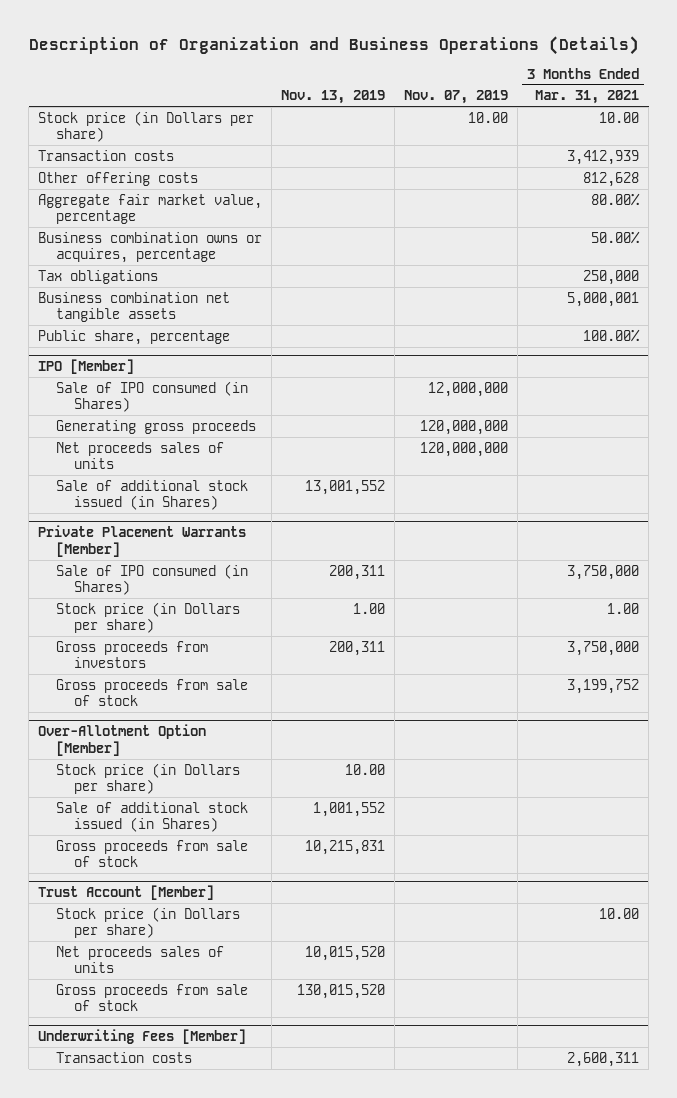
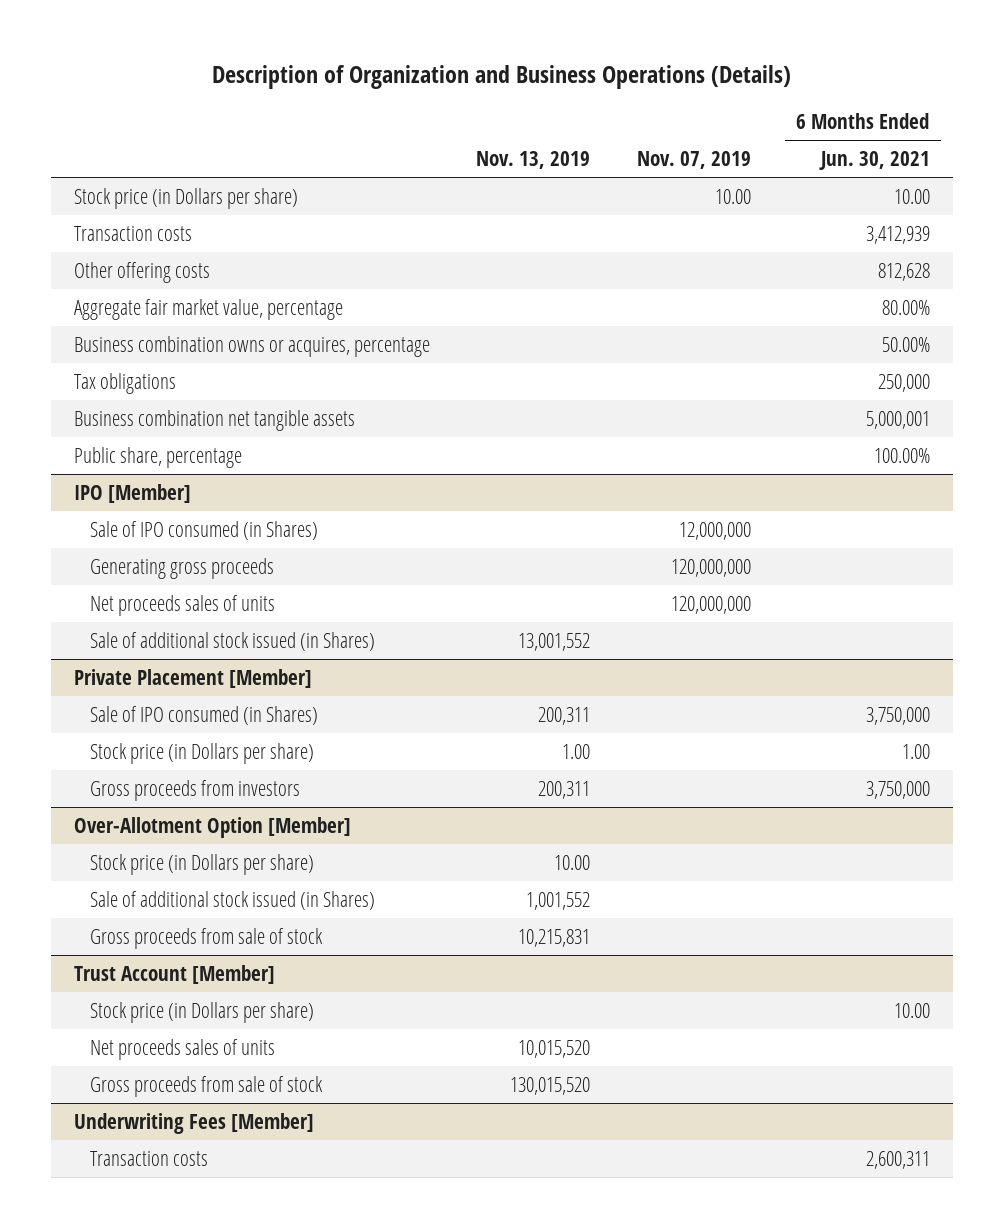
- | Nov. 13, 2019 | Nov. 07, 2019 | 3 Months Ended Mar. 31, 2021
+ | Nov. 13, 2019 | Nov. 07, 2019 | 6 Months Ended Jun. 30, 2021
- Private Placement Warrants [Member]
+ Private Placement [Member]
- Gross proceeds from sale of stock | | | 3,199,752

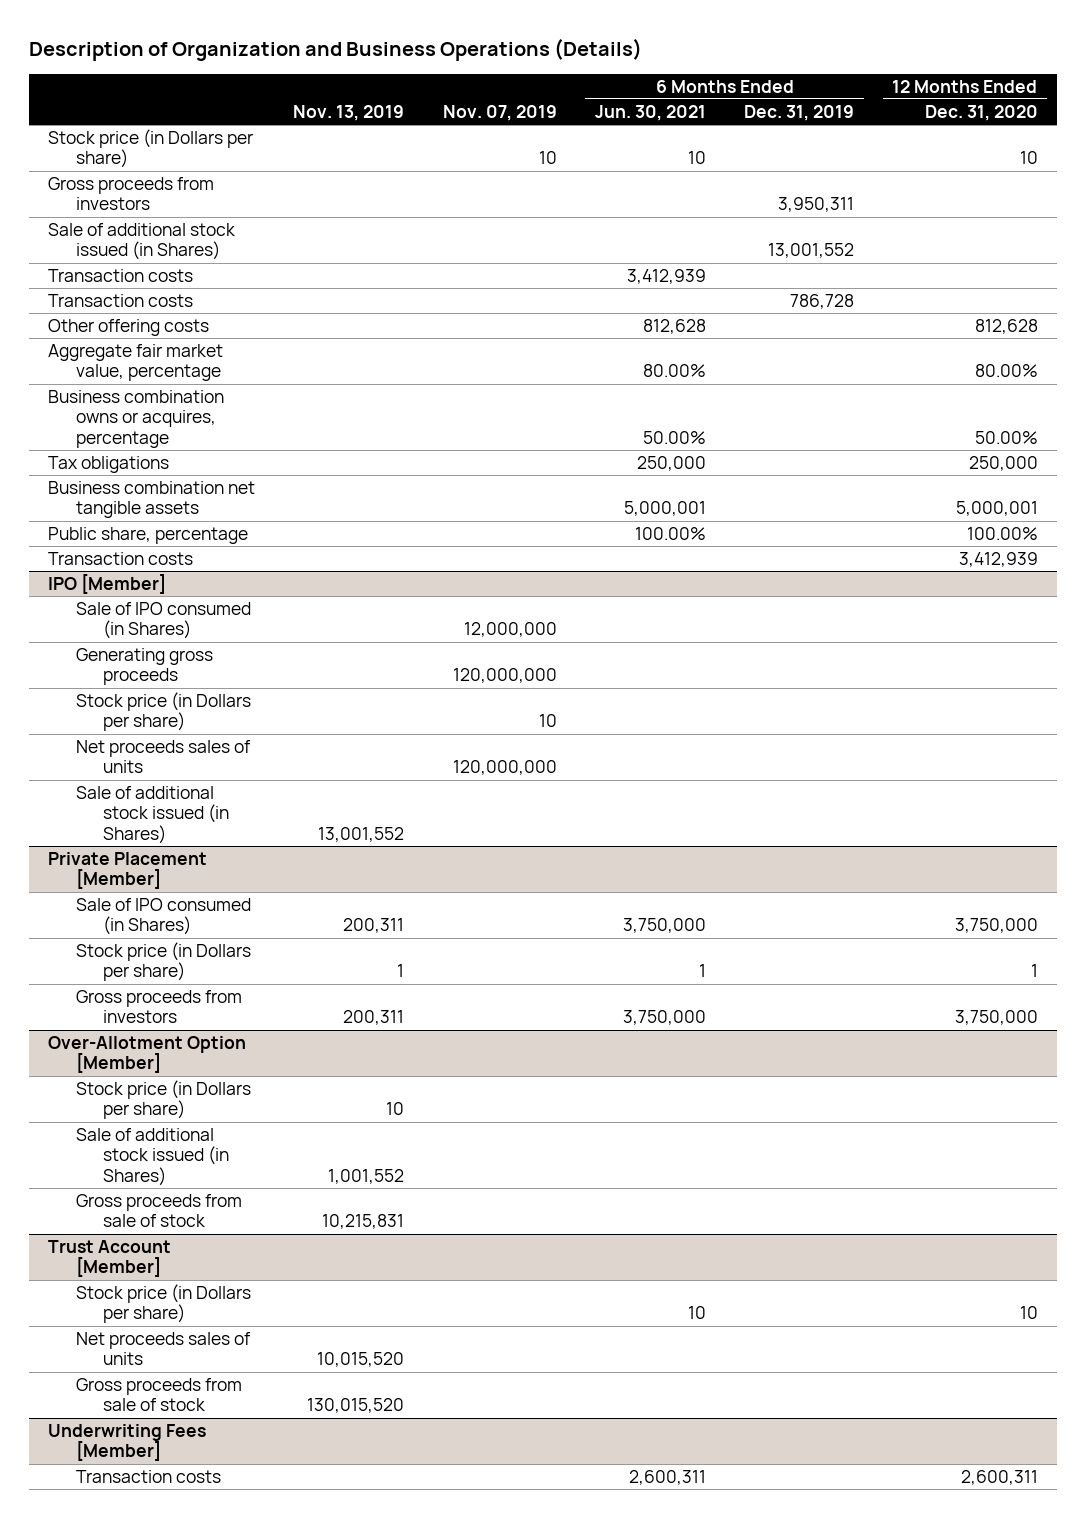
- | Nov. 13, 2019 | Nov. 07, 2019 | 6 Months Ended Jun. 30, 2021
+ | Nov. 13, 2019 | Nov. 07, 2019 | 6 Months Ended Jun. 30, 2021 | 6 Months Ended Dec. 31, 2019 | 12 Months Ended Dec. 31, 2020
- Stock price (in Dollars per share) | | 10.00 | 10.00
+ Stock price (in Dollars per share) | | 10 | 10 | | 10
+ Gross proceeds from investors | | | | 3,950,311 |
+ Sale of additional stock issued (in Shares) | | | | 13,001,552 |
+ Transaction costs | | | | 786,728 |
+ Transaction costs | | | | | 3,412,939
@ IPO [Member]
+ Stock price (in Dollars per share) | | 10 | | |
@ Private Placement [Member]
- Stock price (in Dollars per share) | 1.00 | | 1.00
+ Stock price (in Dollars per share) | 1 | | 1 | | 1
@ Over-Allotment Option [Member]
- Stock price (in Dollars per share) | 10.00 | |
+ Stock price (in Dollars per share) | 10 | | | |
@ Trust Account [Member]
- Stock price (in Dollars per share) | | | 10.00
+ Stock price (in Dollars per share) | | | 10 | | 10

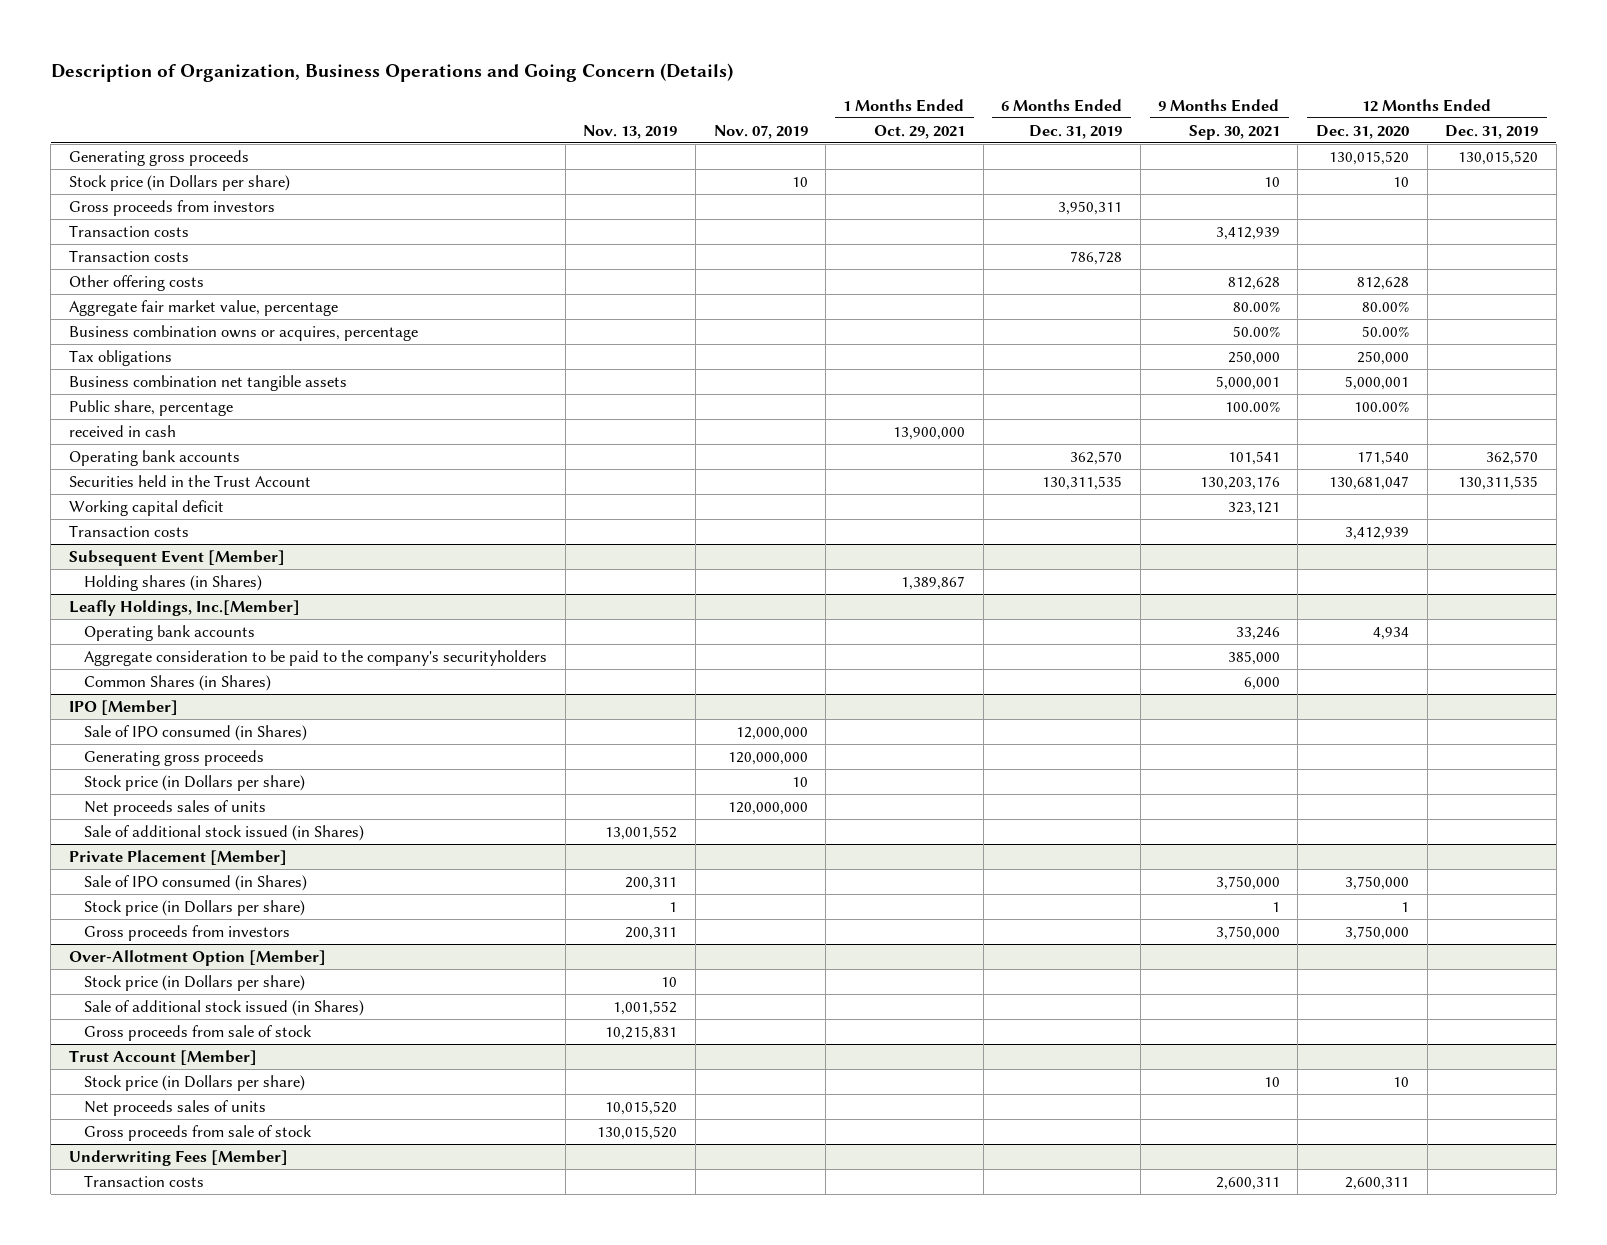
- Description of Organization and Business Operations (Details)
+ Description of Organization, Business Operations and Going Concern (Details)
- | Nov. 13, 2019 | Nov. 07, 2019 | 6 Months Ended Jun. 30, 2021 | 6 Months Ended Dec. 31, 2019 | 12 Months Ended Dec. 31, 2020
+ | Nov. 13, 2019 | Nov. 07, 2019 | 1 Months Ended Oct. 29, 2021 | 6 Months Ended Dec. 31, 2019 | 9 Months Ended Sep. 30, 2021 | 12 Months Ended Dec. 31, 2020 | 12 Months Ended Dec. 31, 2019
+ Generating gross proceeds | | | | | | 130,015,520 | 130,015,520
- Sale of additional stock issued (in Shares) | | | | 13,001,552 |
+ received in cash | | | 13,900,000 | | | |
+ Operating bank accounts | | | | 362,570 | 101,541 | 171,540 | 362,570
+ Securities held in the Trust Account | | | | 130,311,535 | 130,203,176 | 130,681,047 | 130,311,535
+ Working capital deficit | | | | | 323,121 | |
+ Subsequent Event [Member]
+ Holding shares (in Shares) | | | 1,389,867 | | | |
+ Leafly Holdings, Inc.[Member]
+ Operating bank accounts | | | | | 33,246 | 4,934 |
+ Aggregate consideration to be paid to the company's securityholders | | | | | 385,000 | |
+ Common Shares (in Shares) | | | | | 6,000 | |

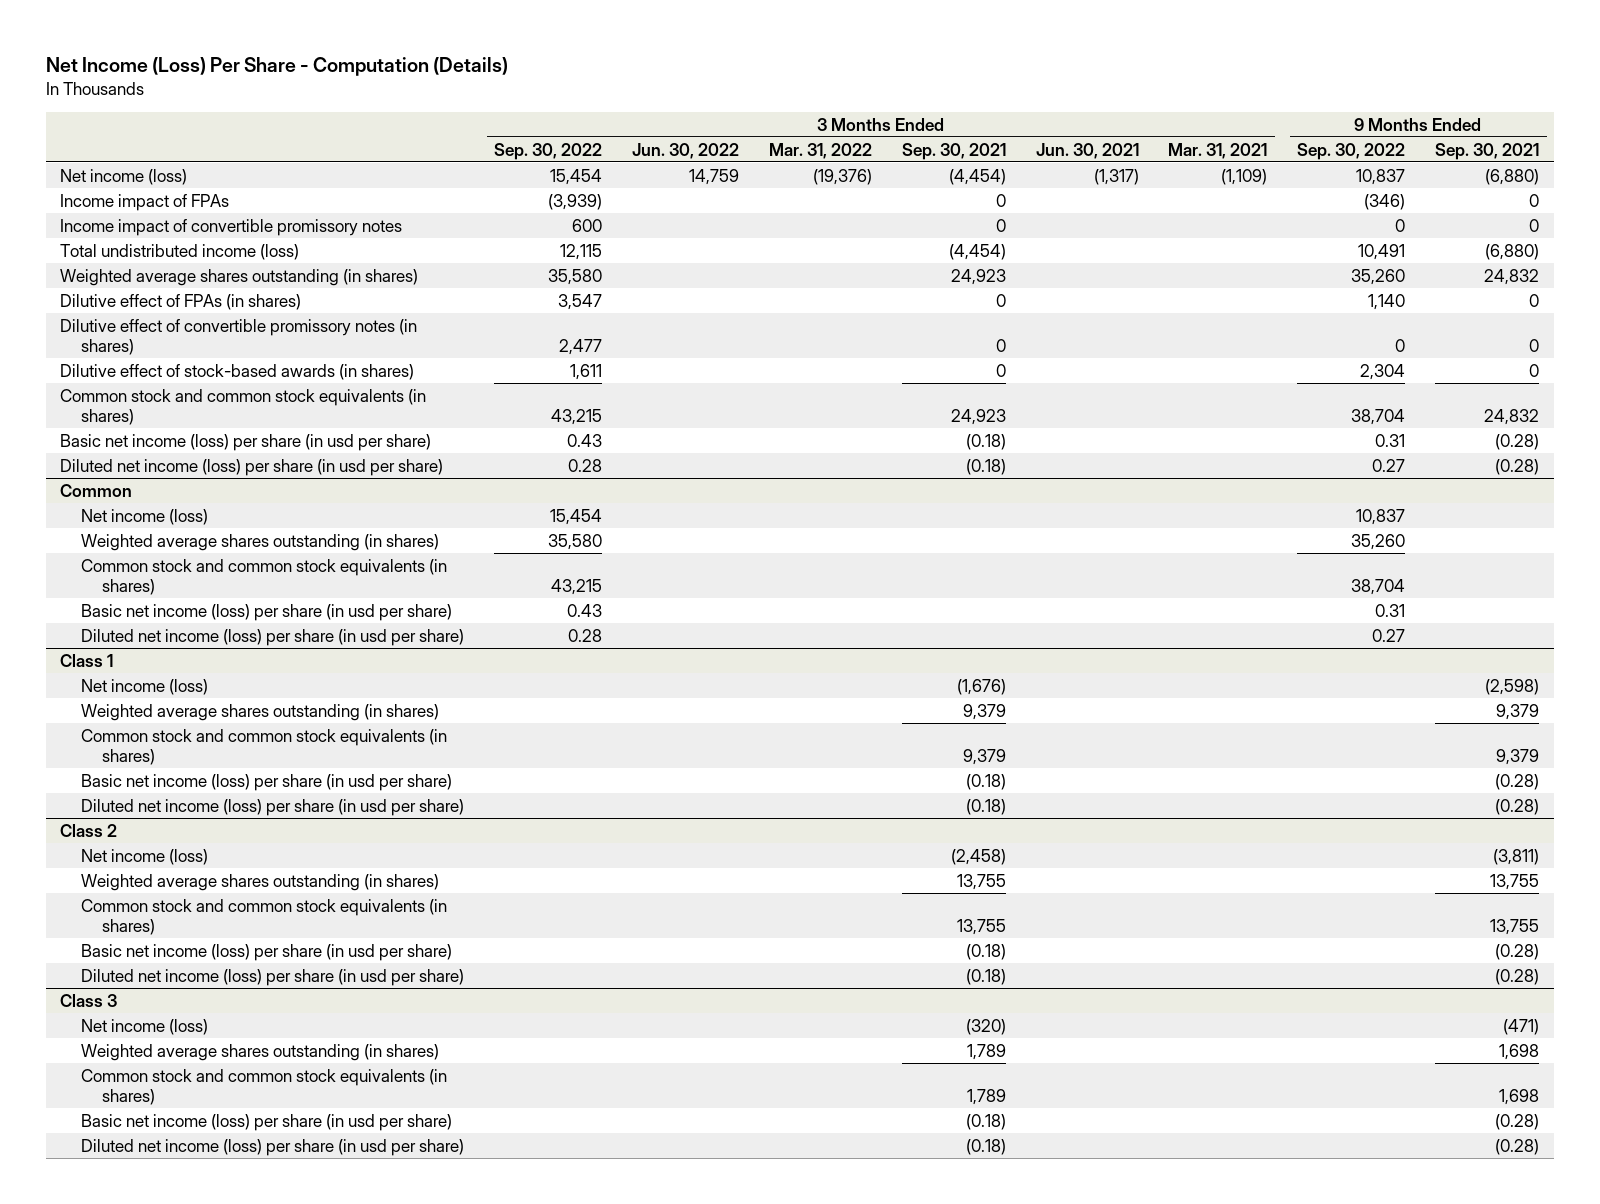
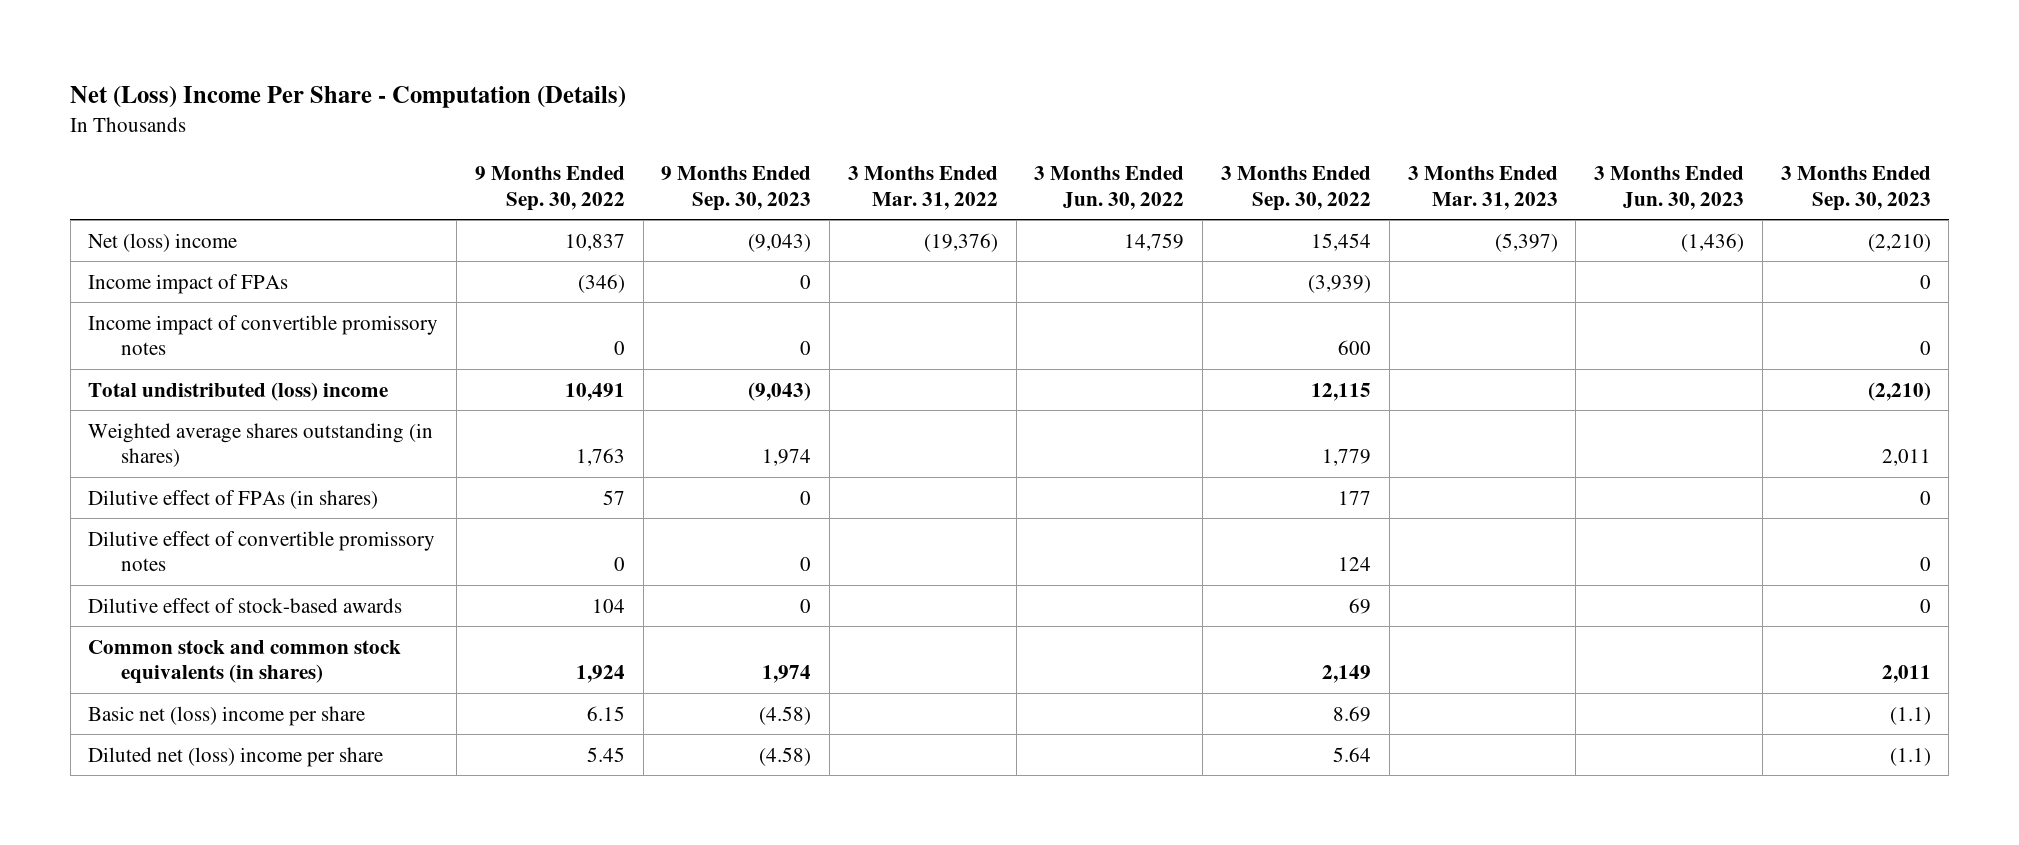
- Net Income (Loss) Per Share - Computation (Details)
+ Net (Loss) Income Per Share - Computation (Details)
- | 3 Months Ended Sep. 30, 2022 | 3 Months Ended Jun. 30, 2022 | 3 Months Ended Mar. 31, 2022 | 3 Months Ended Sep. 30, 2021 | 3 Months Ended Jun. 30, 2021 | 3 Months Ended Mar. 31, 2021 | 9 Months Ended Sep. 30, 2022 | 9 Months Ended Sep. 30, 2021
+ | 9 Months Ended Sep. 30, 2022 | 9 Months Ended Sep. 30, 2023 | 3 Months Ended Mar. 31, 2022 | 3 Months Ended Jun. 30, 2022 | 3 Months Ended Sep. 30, 2022 | 3 Months Ended Mar. 31, 2023 | 3 Months Ended Jun. 30, 2023 | 3 Months Ended Sep. 30, 2023
- Net income (loss) | 15,454 | 14,759 | (19,376) | (4,454) | (1,317) | (1,109) | 10,837 | (6,880)
+ Net (loss) income | 10,837 | (9,043) | (19,376) | 14,759 | 15,454 | (5,397) | (1,436) | (2,210)
- Total undistributed income (loss) | 12,115 | | | (4,454) | | | 10,491 | (6,880)
- Weighted average shares outstanding (in shares) | 35,580 | | | 24,923 | | | 35,260 | 24,832
- Dilutive effect of FPAs (in shares) | 3,547 | | | 0 | | | 1,140 | 0
- Dilutive effect of convertible promissory notes (in shares) | 2,477 | | | 0 | | | 0 | 0
- Dilutive effect of stock-based awards (in shares) | 1,611 | | | 0 | | | 2,304 | 0
- Common stock and common stock equivalents (in shares) | 43,215 | | | 24,923 | | | 38,704 | 24,832
- Basic net income (loss) per share (in usd per share) | 0.43 | | | (0.18) | | | 0.31 | (0.28)
- Diluted net income (loss) per share (in usd per share) | 0.28 | | | (0.18) | | | 0.27 | (0.28)
- Common
- Net income (loss) | 15,454 | | | | | | 10,837 |
- Weighted average shares outstanding (in shares) | 35,580 | | | | | | 35,260 |
- Common stock and common stock equivalents (in shares) | 43,215 | | | | | | 38,704 |
- Basic net income (loss) per share (in usd per share) | 0.43 | | | | | | 0.31 |
- Diluted net income (loss) per share (in usd per share) | 0.28 | | | | | | 0.27 |
- Class 1
- Net income (loss) | | | | (1,676) | | | | (2,598)
- Weighted average shares outstanding (in shares) | | | | 9,379 | | | | 9,379
- Common stock and common stock equivalents (in shares) | | | | 9,379 | | | | 9,379
- Basic net income (loss) per share (in usd per share) | | | | (0.18) | | | | (0.28)
- Diluted net income (loss) per share (in usd per share) | | | | (0.18) | | | | (0.28)
- Class 2
- Net income (loss) | | | | (2,458) | | | | (3,811)
- Weighted average shares outstanding (in shares) | | | | 13,755 | | | | 13,755
- Common stock and common stock equivalents (in shares) | | | | 13,755 | | | | 13,755
- Basic net income (loss) per share (in usd per share) | | | | (0.18) | | | | (0.28)
- Diluted net income (loss) per share (in usd per share) | | | | (0.18) | | | | (0.28)
- Class 3
- Net income (loss) | | | | (320) | | | | (471)
- Weighted average shares outstanding (in shares) | | | | 1,789 | | | | 1,698
- Common stock and common stock equivalents (in shares) | | | | 1,789 | | | | 1,698
- Basic net income (loss) per share (in usd per share) | | | | (0.18) | | | | (0.28)
- Diluted net income (loss) per share (in usd per share) | | | | (0.18) | | | | (0.28)
+ Total undistributed (loss) income | 10,491 | (9,043) | | | 12,115 | | | (2,210)
+ Weighted average shares outstanding (in shares) | 1,763 | 1,974 | | | 1,779 | | | 2,011
+ Dilutive effect of FPAs (in shares) | 57 | 0 | | | 177 | | | 0
+ Dilutive effect of convertible promissory notes | 0 | 0 | | | 124 | | | 0
+ Dilutive effect of stock-based awards | 104 | 0 | | | 69 | | | 0
+ Common stock and common stock equivalents (in shares) | 1,924 | 1,974 | | | 2,149 | | | 2,011
+ Basic net (loss) income per share | 6.15 | (4.58) | | | 8.69 | | | (1.1)
+ Diluted net (loss) income per share | 5.45 | (4.58) | | | 5.64 | | | (1.1)

